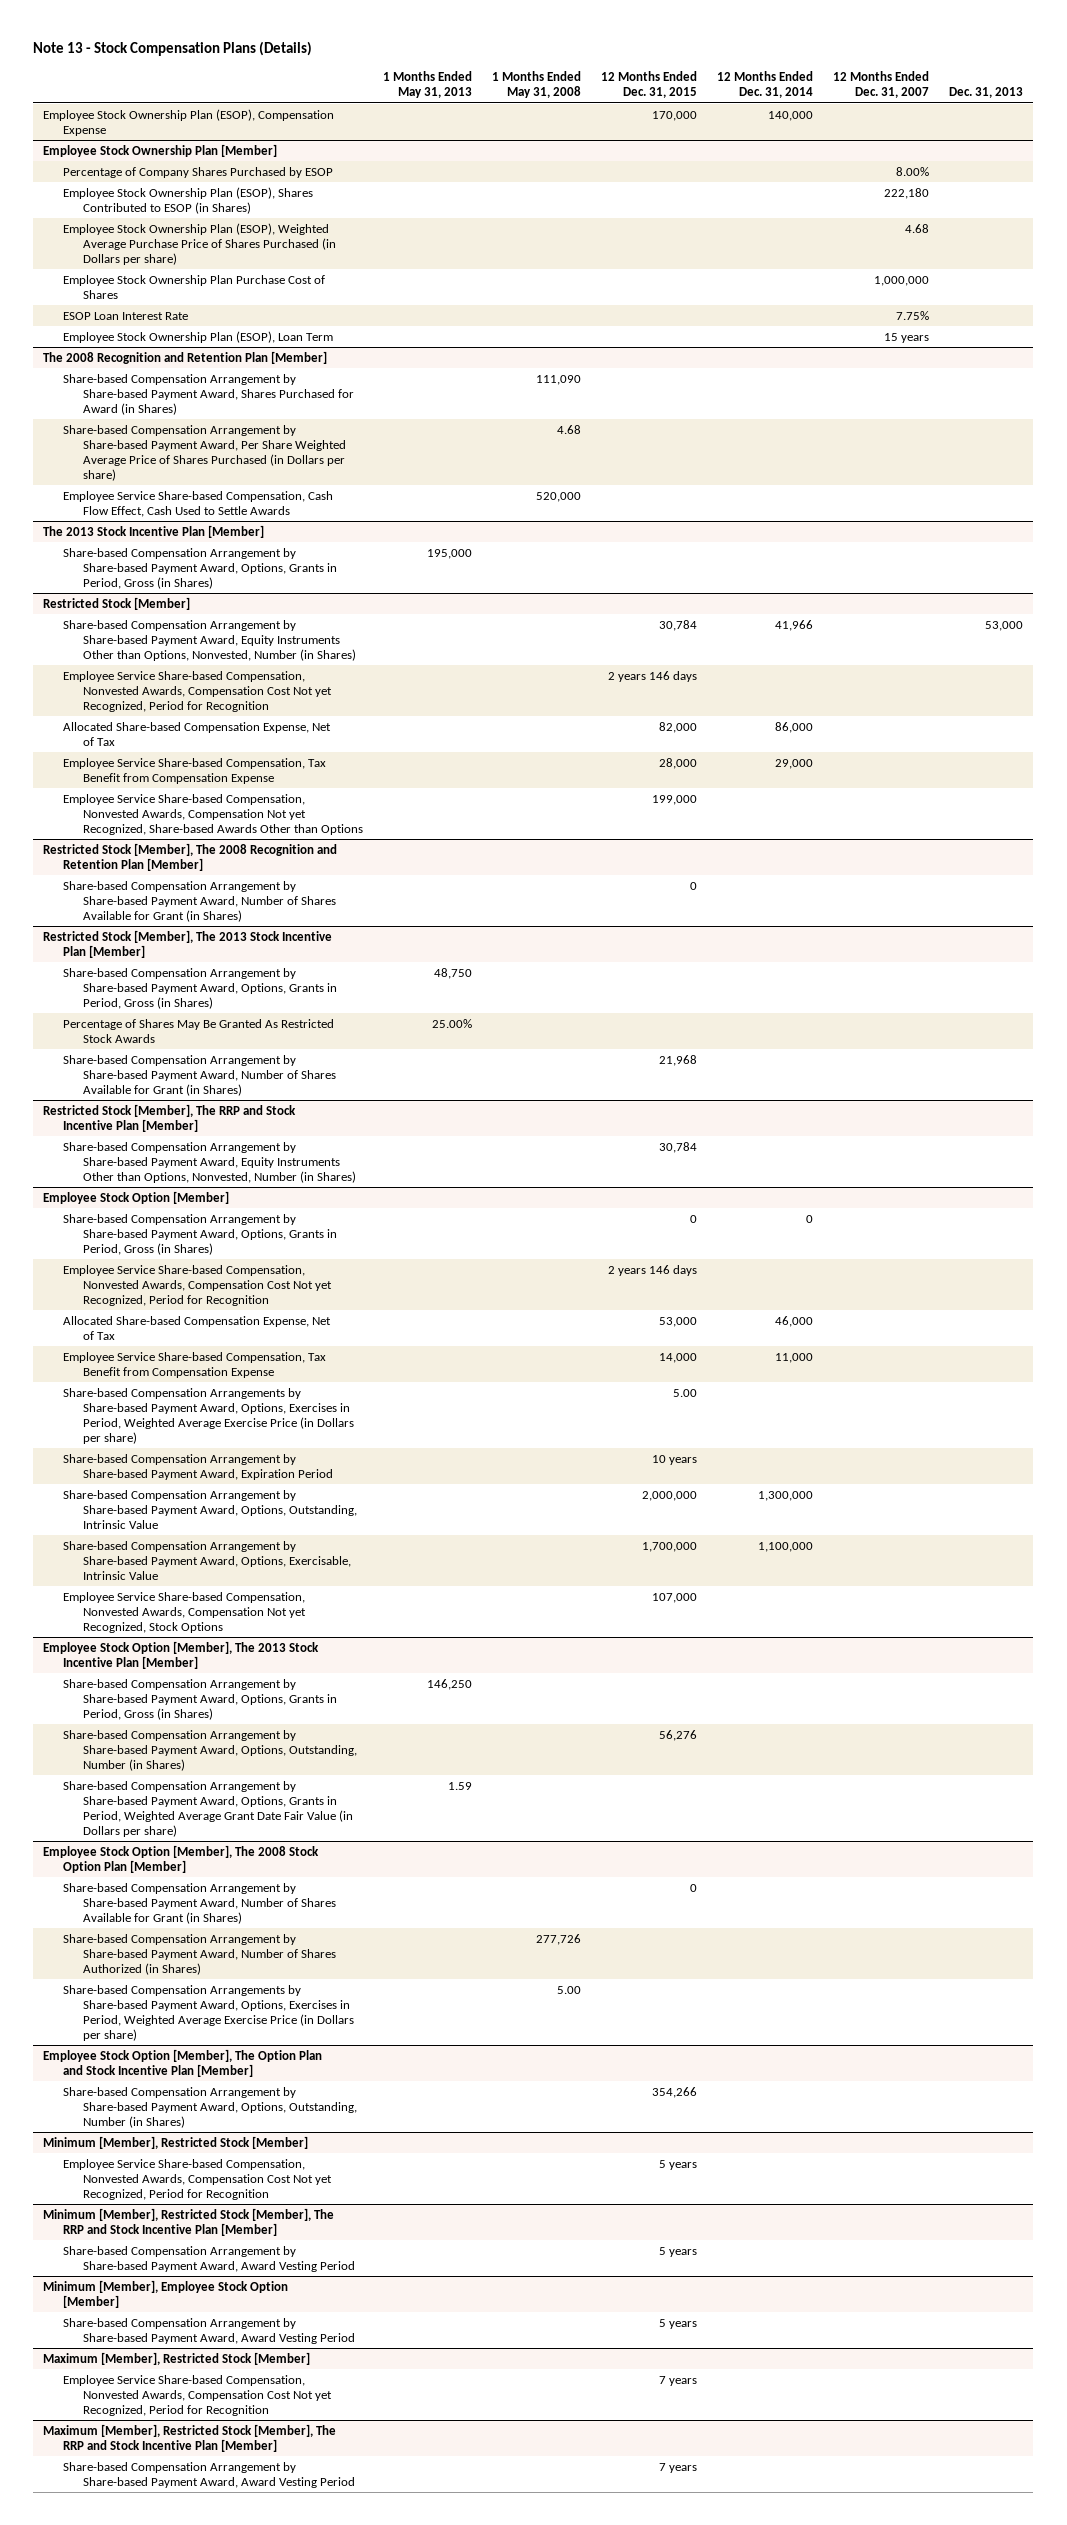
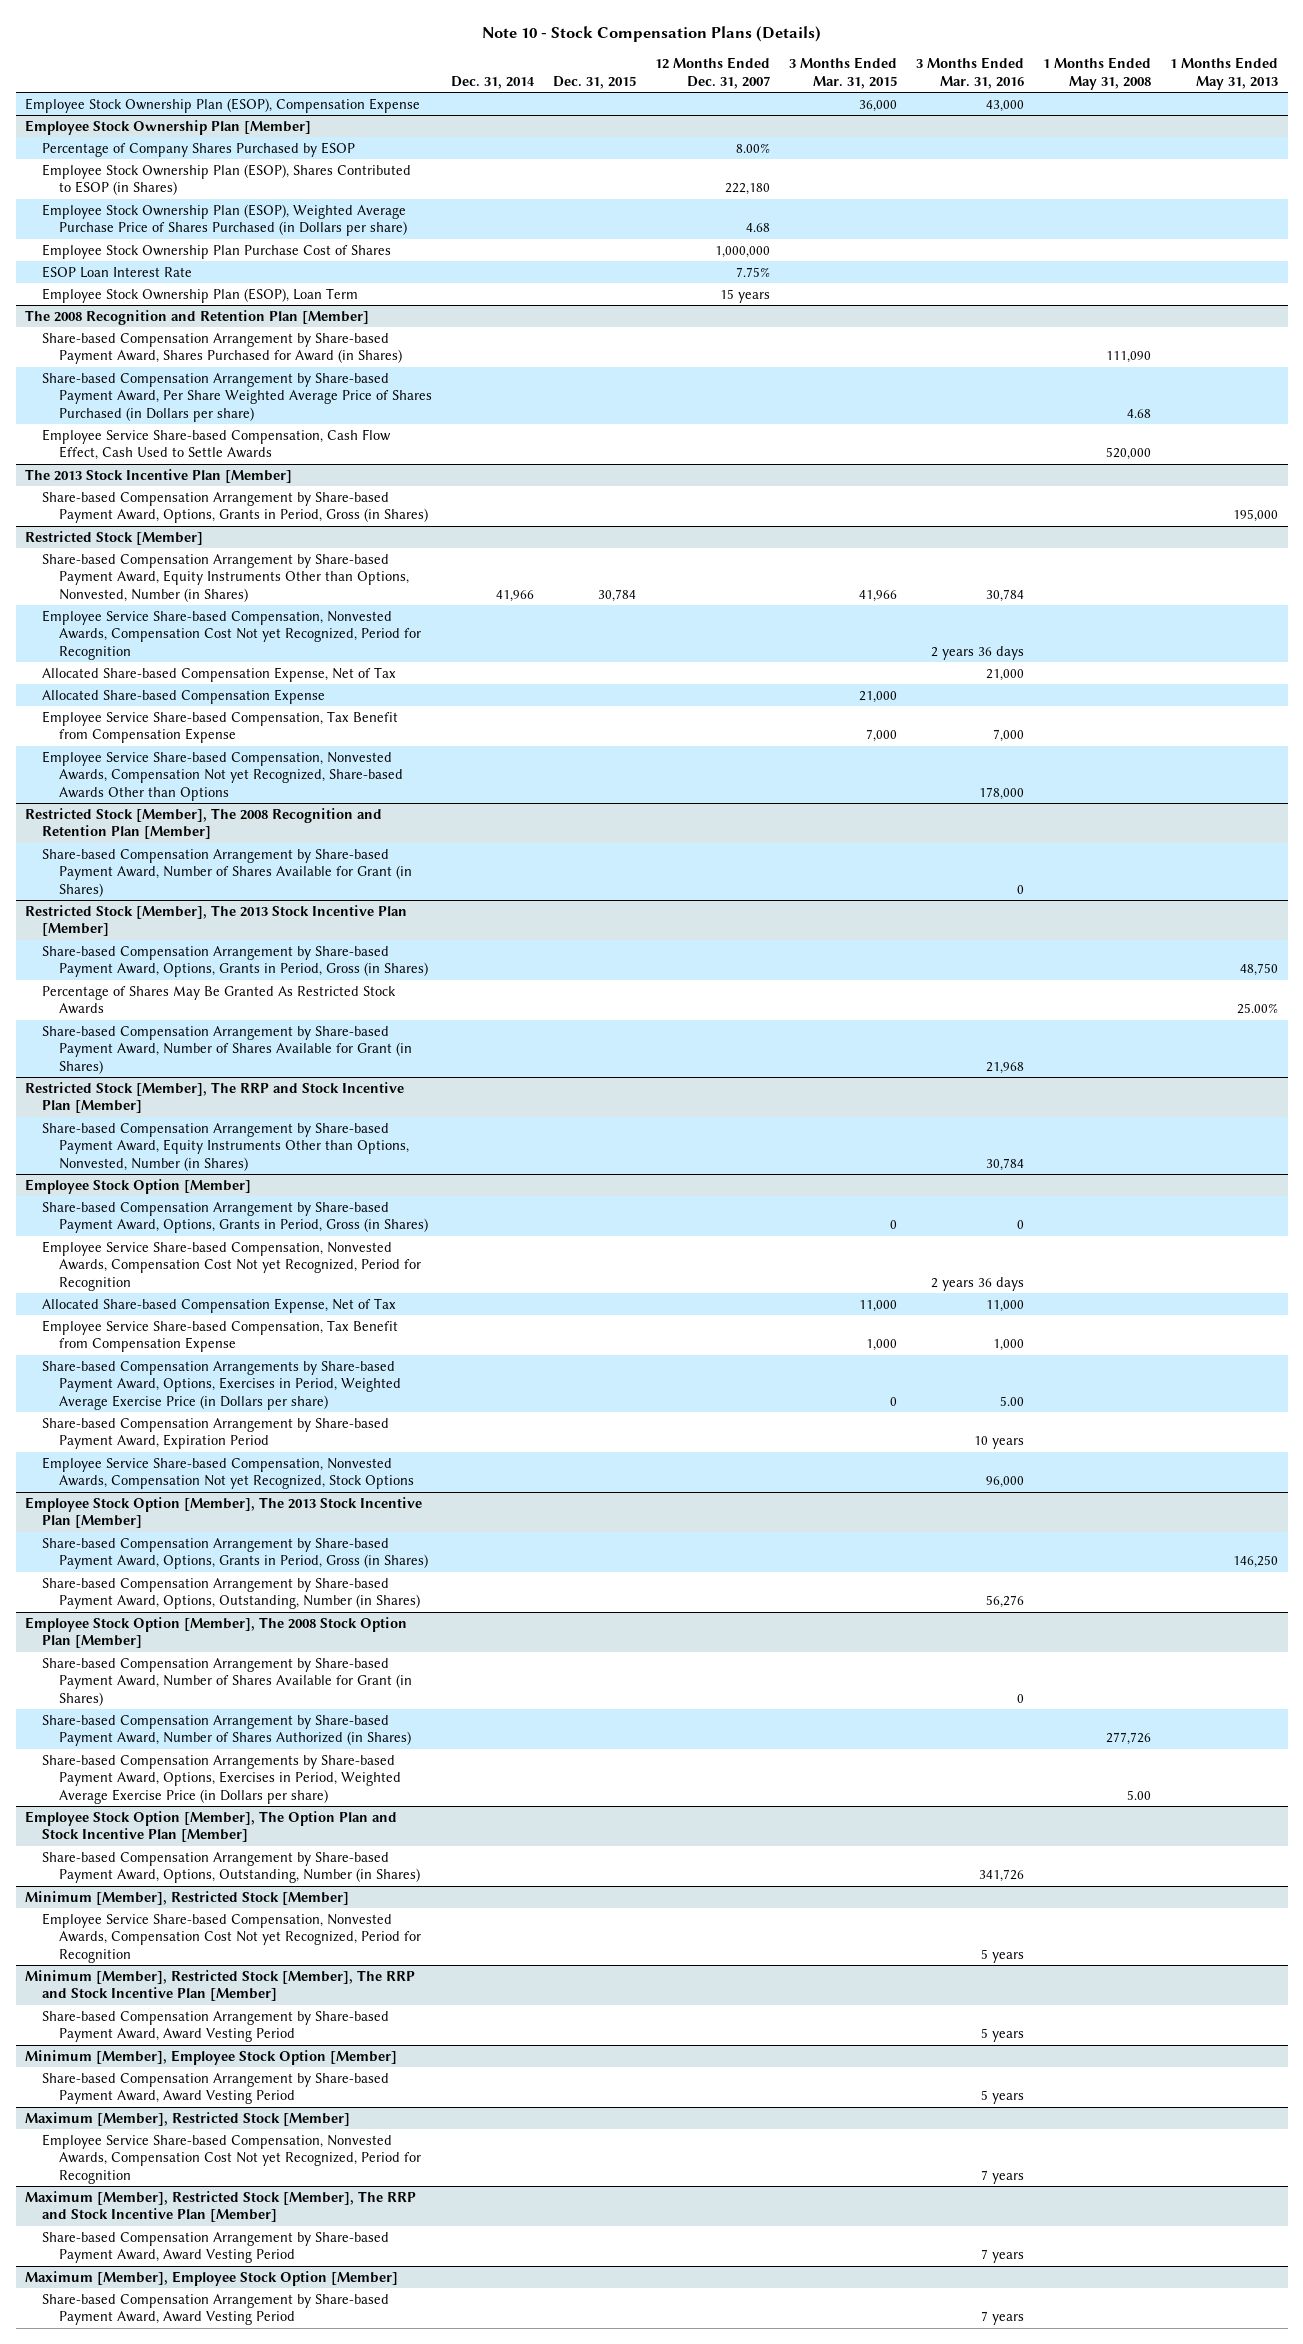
- Note 13 - Stock Compensation Plans (Details)
+ Note 10 - Stock Compensation Plans (Details)
- | 1 Months Ended May 31, 2013 | 1 Months Ended May 31, 2008 | 12 Months Ended Dec. 31, 2015 | 12 Months Ended Dec. 31, 2014 | 12 Months Ended Dec. 31, 2007 | Dec. 31, 2013
+ | Dec. 31, 2014 | Dec. 31, 2015 | 12 Months Ended Dec. 31, 2007 | 3 Months Ended Mar. 31, 2015 | 3 Months Ended Mar. 31, 2016 | 1 Months Ended May 31, 2008 | 1 Months Ended May 31, 2013
@ Restricted Stock [Member]
+ Allocated Share-based Compensation Expense | | | | 21,000 | | |
@ Employee Stock Option [Member]
- Share-based Compensation Arrangement by Share-based Payment Award, Options, Outstanding, Intrinsic Value | | | 2,000,000 | 1,300,000 | |
- Share-based Compensation Arrangement by Share-based Payment Award, Options, Exercisable, Intrinsic Value | | | 1,700,000 | 1,100,000 | |
@ Employee Stock Option [Member], The 2013 Stock Incentive Plan [Member]
- Share-based Compensation Arrangement by Share-based Payment Award, Options, Grants in Period, Weighted Average Grant Date Fair Value (in Dollars per share) | 1.59 | | | | |
+ Maximum [Member], Employee Stock Option [Member]
+ Share-based Compensation Arrangement by Share-based Payment Award, Award Vesting Period | | | | | 7 years | |

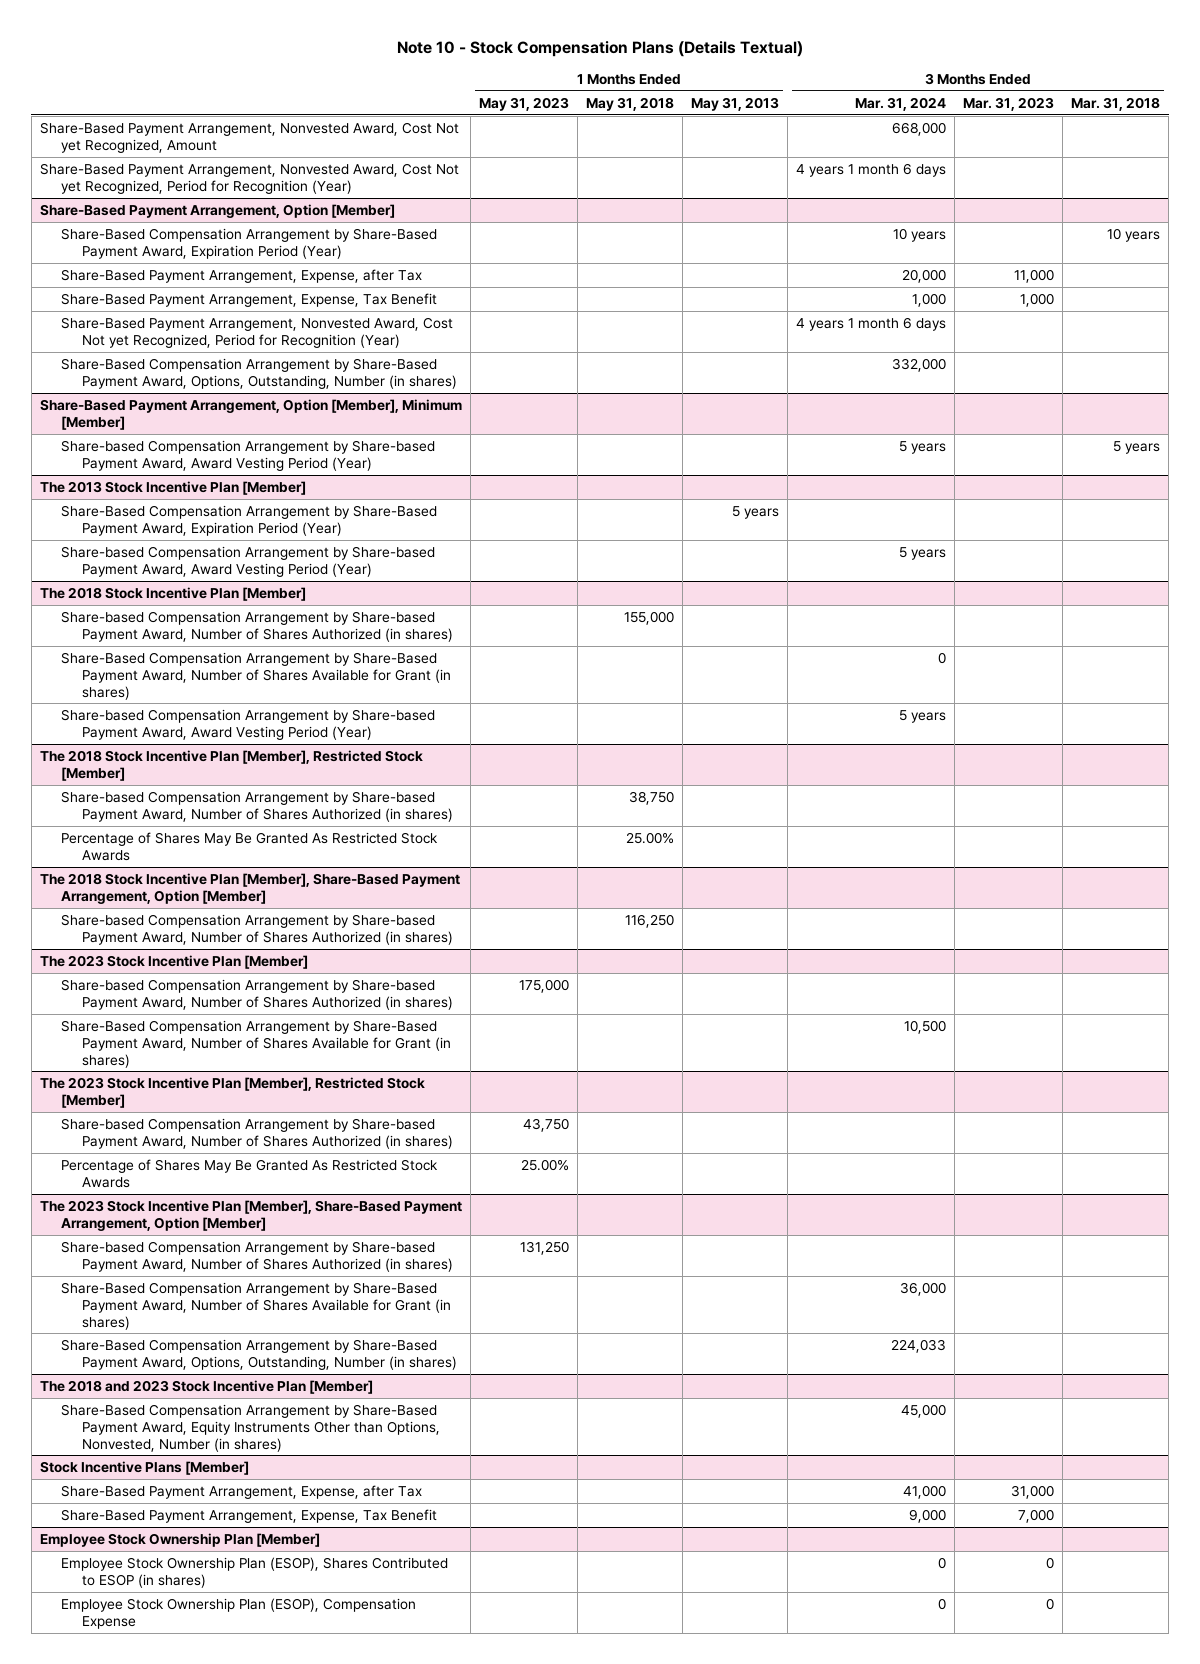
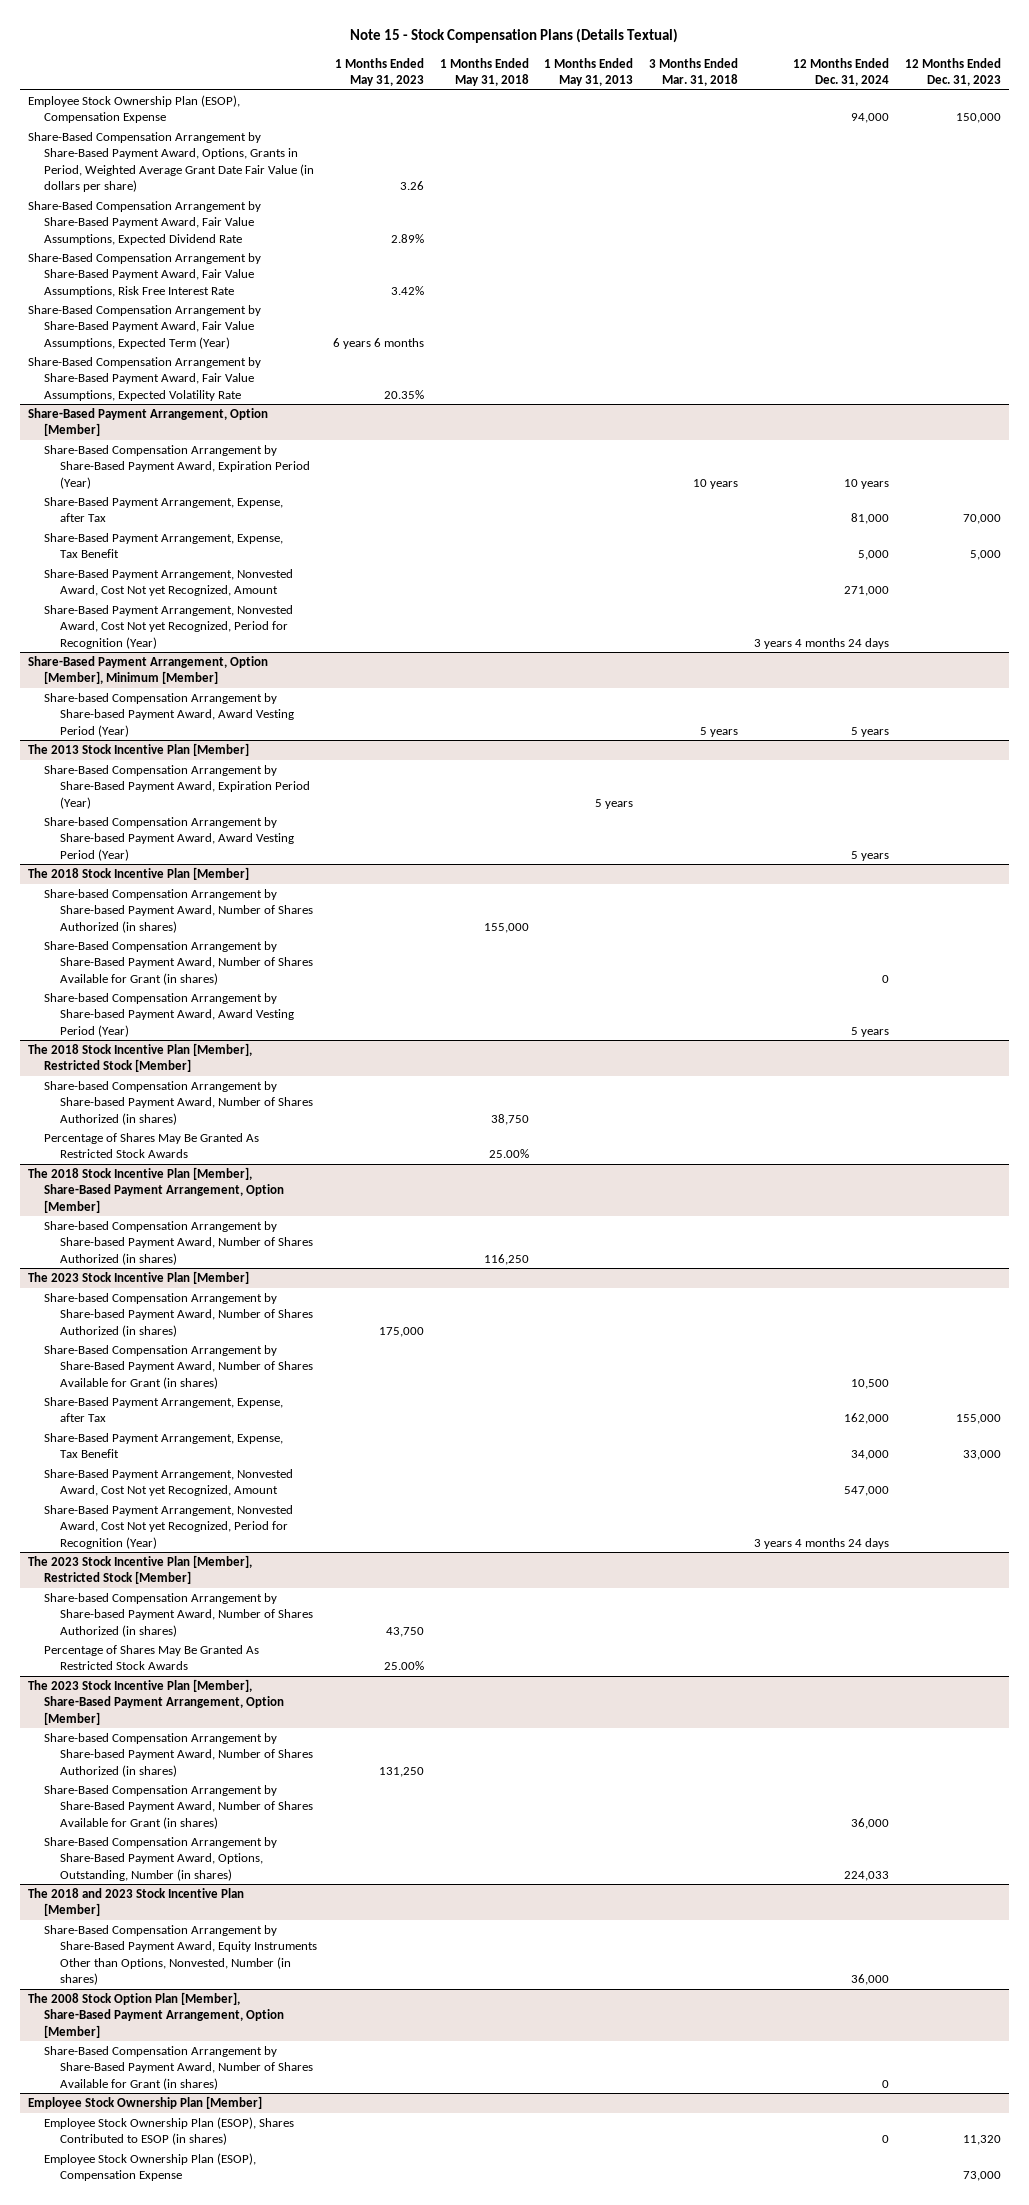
- Note 10 - Stock Compensation Plans (Details Textual)
+ Note 15 - Stock Compensation Plans (Details Textual)
- | 1 Months Ended May 31, 2023 | 1 Months Ended May 31, 2018 | 1 Months Ended May 31, 2013 | 3 Months Ended Mar. 31, 2024 | 3 Months Ended Mar. 31, 2023 | 3 Months Ended Mar. 31, 2018
+ | 1 Months Ended May 31, 2023 | 1 Months Ended May 31, 2018 | 1 Months Ended May 31, 2013 | 3 Months Ended Mar. 31, 2018 | 12 Months Ended Dec. 31, 2024 | 12 Months Ended Dec. 31, 2023
- Share-Based Payment Arrangement, Nonvested Award, Cost Not yet Recognized, Amount | | | | 668,000 | |
- Share-Based Payment Arrangement, Nonvested Award, Cost Not yet Recognized, Period for Recognition (Year) | | | | 4 years 1 month 6 days | |
+ Employee Stock Ownership Plan (ESOP), Compensation Expense | | | | | 94,000 | 150,000
+ Share-Based Compensation Arrangement by Share-Based Payment Award, Options, Grants in Period, Weighted Average Grant Date Fair Value (in dollars per share) | 3.26 | | | | |
+ Share-Based Compensation Arrangement by Share-Based Payment Award, Fair Value Assumptions, Expected Dividend Rate | 2.89% | | | | |
+ Share-Based Compensation Arrangement by Share-Based Payment Award, Fair Value Assumptions, Risk Free Interest Rate | 3.42% | | | | |
+ Share-Based Compensation Arrangement by Share-Based Payment Award, Fair Value Assumptions, Expected Term (Year) | 6 years 6 months | | | | |
+ Share-Based Compensation Arrangement by Share-Based Payment Award, Fair Value Assumptions, Expected Volatility Rate | 20.35% | | | | |
@ Share-Based Payment Arrangement, Option [Member]
+ Share-Based Payment Arrangement, Nonvested Award, Cost Not yet Recognized, Amount | | | | | 271,000 |
- Share-Based Compensation Arrangement by Share-Based Payment Award, Options, Outstanding, Number (in shares) | | | | 332,000 | |
@ The 2023 Stock Incentive Plan [Member]
+ Share-Based Payment Arrangement, Expense, after Tax | | | | | 162,000 | 155,000
+ Share-Based Payment Arrangement, Expense, Tax Benefit | | | | | 34,000 | 33,000
+ Share-Based Payment Arrangement, Nonvested Award, Cost Not yet Recognized, Amount | | | | | 547,000 |
+ Share-Based Payment Arrangement, Nonvested Award, Cost Not yet Recognized, Period for Recognition (Year) | | | | | 3 years 4 months 24 days |
- Stock Incentive Plans [Member]
- Share-Based Payment Arrangement, Expense, after Tax | | | | 41,000 | 31,000 |
- Share-Based Payment Arrangement, Expense, Tax Benefit | | | | 9,000 | 7,000 |
+ The 2008 Stock Option Plan [Member], Share-Based Payment Arrangement, Option [Member]
+ Share-Based Compensation Arrangement by Share-Based Payment Award, Number of Shares Available for Grant (in shares) | | | | | 0 |

